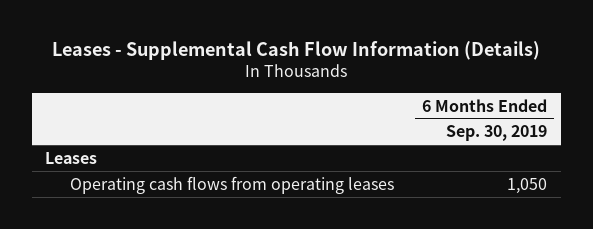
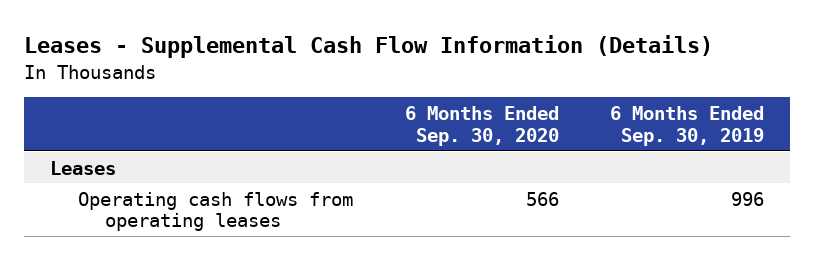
- | 6 Months Ended Sep. 30, 2019
+ | 6 Months Ended Sep. 30, 2020 | 6 Months Ended Sep. 30, 2019
- Operating cash flows from operating leases | 1,050
+ Operating cash flows from operating leases | 566 | 996

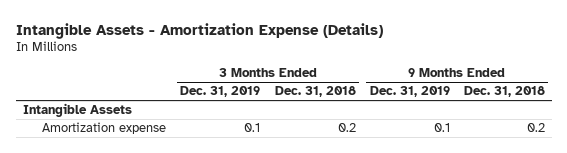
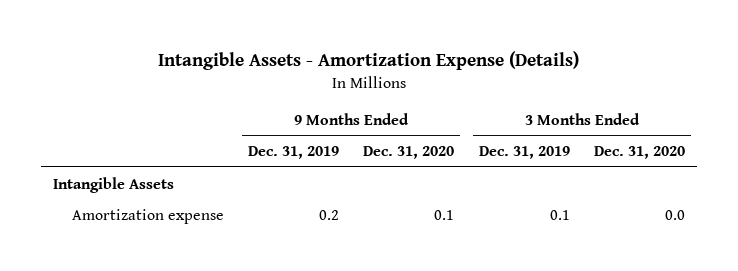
- | 3 Months Ended Dec. 31, 2019 | 3 Months Ended Dec. 31, 2018 | 9 Months Ended Dec. 31, 2019 | 9 Months Ended Dec. 31, 2018
+ | 9 Months Ended Dec. 31, 2019 | 9 Months Ended Dec. 31, 2020 | 3 Months Ended Dec. 31, 2019 | 3 Months Ended Dec. 31, 2020
- Amortization expense | 0.1 | 0.2 | 0.1 | 0.2
+ Amortization expense | 0.2 | 0.1 | 0.1 | 0.0

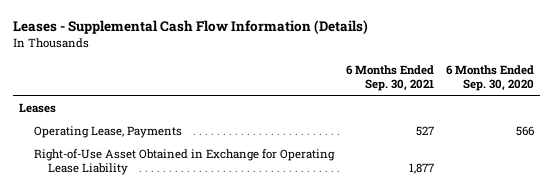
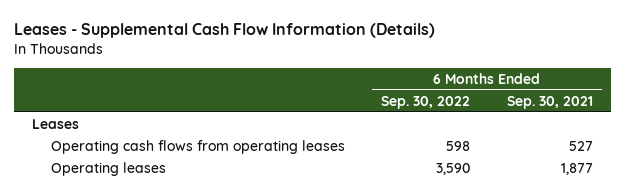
- | 6 Months Ended Sep. 30, 2021 | 6 Months Ended Sep. 30, 2020
+ | 6 Months Ended Sep. 30, 2022 | 6 Months Ended Sep. 30, 2021
- Operating Lease, Payments | 527 | 566
- Right-of-Use Asset Obtained in Exchange for Operating Lease Liability | 1,877 |
+ Operating cash flows from operating leases | 598 | 527
+ Operating leases | 3,590 | 1,877

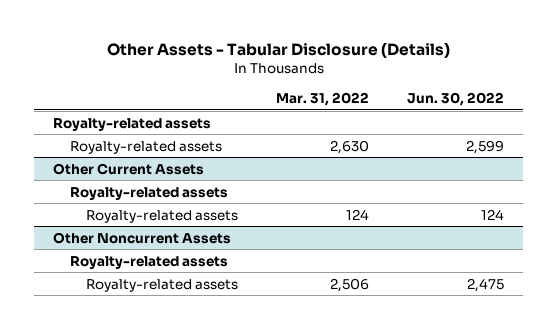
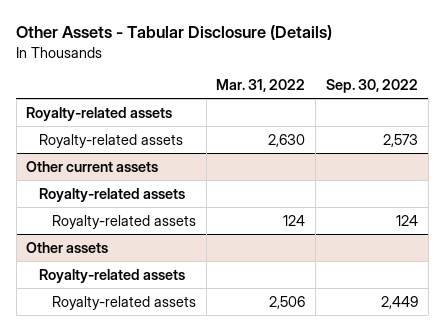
- | Mar. 31, 2022 | Jun. 30, 2022
+ | Mar. 31, 2022 | Sep. 30, 2022
- Other Current Assets
+ Other current assets
- Other Noncurrent Assets
+ Other assets

